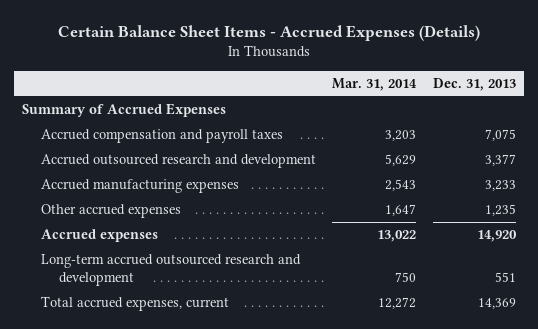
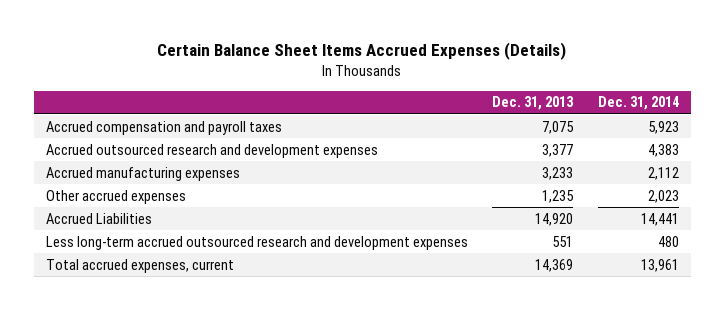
- Certain Balance Sheet Items - Accrued Expenses (Details)
+ Certain Balance Sheet Items Accrued Expenses (Details)
- | Mar. 31, 2014 | Dec. 31, 2013
+ | Dec. 31, 2013 | Dec. 31, 2014
- Summary of Accrued Expenses
- Accrued outsourced research and development | 5,629 | 3,377
+ Accrued outsourced research and development expenses | 3,377 | 4,383
- Accrued expenses | 13,022 | 14,920
- Long-term accrued outsourced research and development | 750 | 551
+ Accrued Liabilities | 14,920 | 14,441
+ Less long-term accrued outsourced research and development expenses | 551 | 480

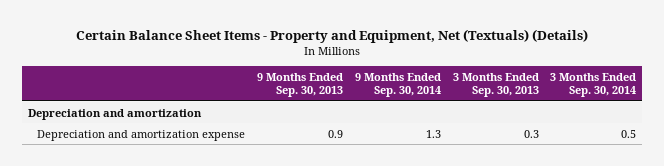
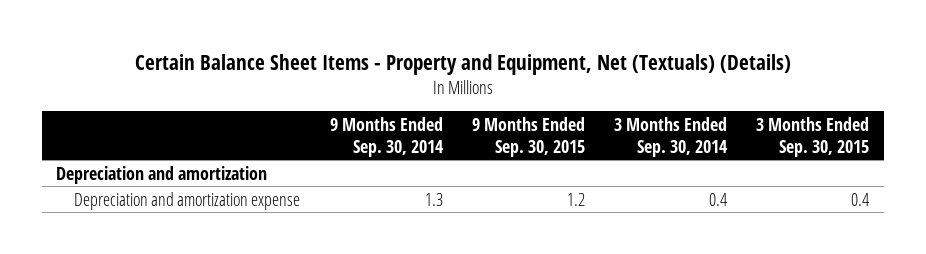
- | 9 Months Ended Sep. 30, 2013 | 9 Months Ended Sep. 30, 2014 | 3 Months Ended Sep. 30, 2013 | 3 Months Ended Sep. 30, 2014
+ | 9 Months Ended Sep. 30, 2014 | 9 Months Ended Sep. 30, 2015 | 3 Months Ended Sep. 30, 2014 | 3 Months Ended Sep. 30, 2015
- Depreciation and amortization expense | 0.9 | 1.3 | 0.3 | 0.5
+ Depreciation and amortization expense | 1.3 | 1.2 | 0.4 | 0.4

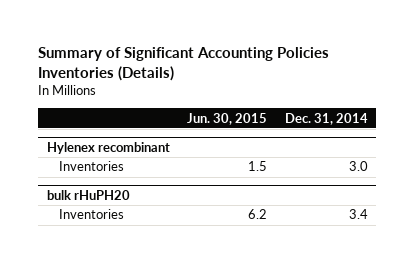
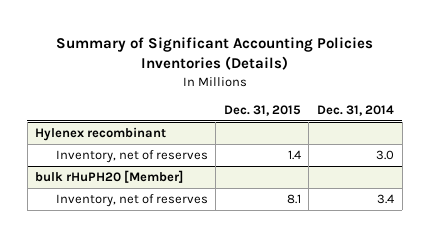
- | Jun. 30, 2015 | Dec. 31, 2014
+ | Dec. 31, 2015 | Dec. 31, 2014
@ Hylenex recombinant
- Inventories | 1.5 | 3.0
- bulk rHuPH20
- Inventories | 6.2 | 3.4
@ Hylenex recombinant
+ Inventory, net of reserves | 1.4 | 3.0
+ bulk rHuPH20 [Member]
+ Inventory, net of reserves | 8.1 | 3.4

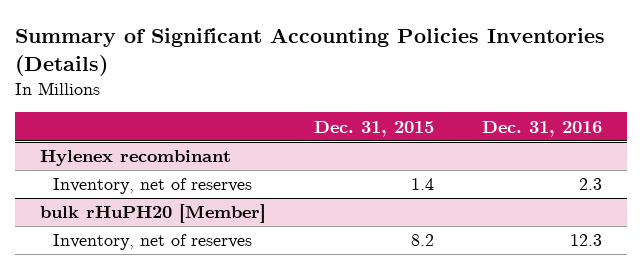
- | Dec. 31, 2015 | Dec. 31, 2014
+ | Dec. 31, 2015 | Dec. 31, 2016
@ bulk rHuPH20 [Member]
- Inventory, net of reserves | 8.1 | 3.4
+ Inventory, net of reserves | 8.2 | 12.3

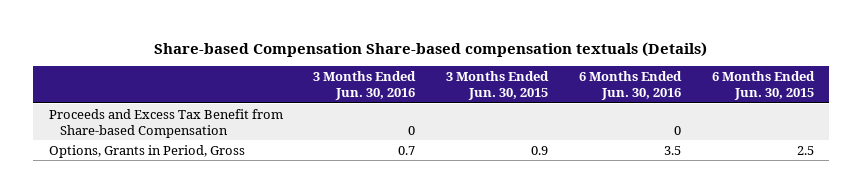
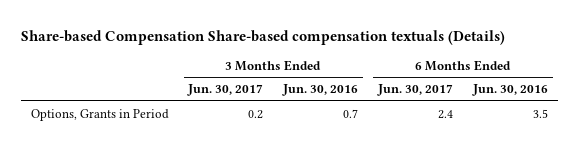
- | 3 Months Ended Jun. 30, 2016 | 3 Months Ended Jun. 30, 2015 | 6 Months Ended Jun. 30, 2016 | 6 Months Ended Jun. 30, 2015
+ | 3 Months Ended Jun. 30, 2017 | 3 Months Ended Jun. 30, 2016 | 6 Months Ended Jun. 30, 2017 | 6 Months Ended Jun. 30, 2016
- Proceeds and Excess Tax Benefit from Share-based Compensation | 0 | | 0 |
- Options, Grants in Period, Gross | 0.7 | 0.9 | 3.5 | 2.5
+ Options, Grants in Period | 0.2 | 0.7 | 2.4 | 3.5

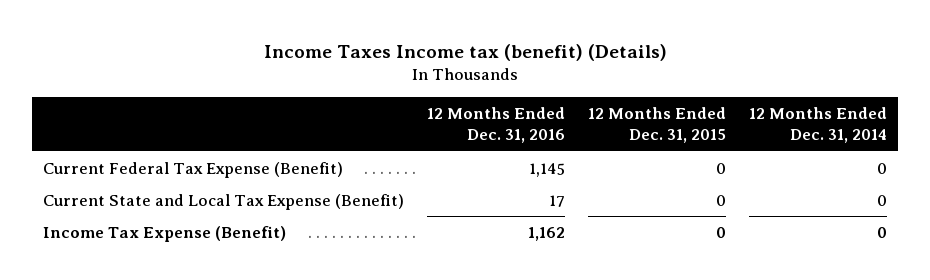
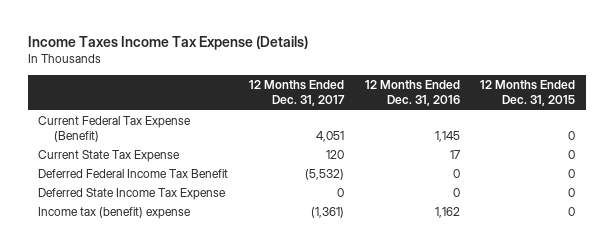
- Income Taxes Income tax (benefit) (Details)
+ Income Taxes Income Tax Expense (Details)
- | 12 Months Ended Dec. 31, 2016 | 12 Months Ended Dec. 31, 2015 | 12 Months Ended Dec. 31, 2014
+ | 12 Months Ended Dec. 31, 2017 | 12 Months Ended Dec. 31, 2016 | 12 Months Ended Dec. 31, 2015
- Current State and Local Tax Expense (Benefit) | 17 | 0 | 0
- Income Tax Expense (Benefit) | 1,162 | 0 | 0
+ Current State Tax Expense | 120 | 17 | 0
+ Deferred Federal Income Tax Benefit | (5,532) | 0 | 0
+ Deferred State Income Tax Expense | 0 | 0 | 0
+ Income tax (benefit) expense | (1,361) | 1,162 | 0

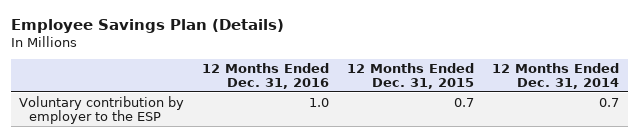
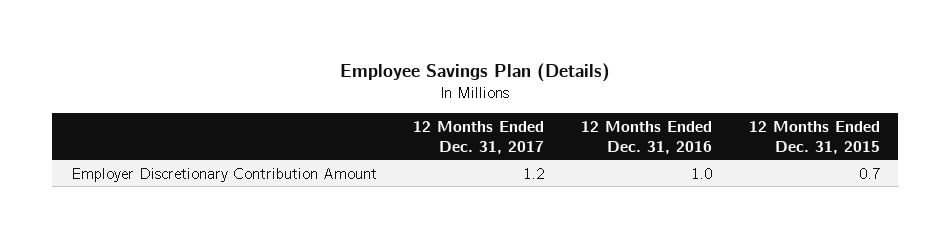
- | 12 Months Ended Dec. 31, 2016 | 12 Months Ended Dec. 31, 2015 | 12 Months Ended Dec. 31, 2014
+ | 12 Months Ended Dec. 31, 2017 | 12 Months Ended Dec. 31, 2016 | 12 Months Ended Dec. 31, 2015
- Voluntary contribution by employer to the ESP | 1.0 | 0.7 | 0.7
+ Employer Discretionary Contribution Amount | 1.2 | 1.0 | 0.7

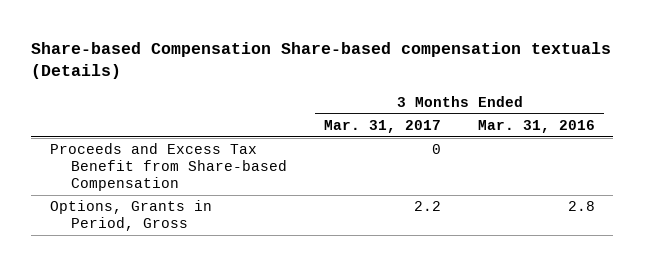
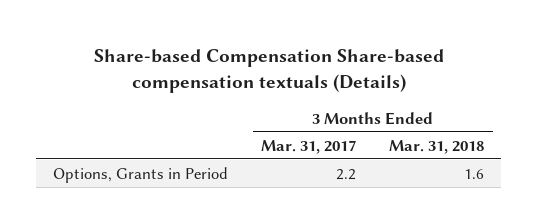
- | 3 Months Ended Mar. 31, 2017 | 3 Months Ended Mar. 31, 2016
+ | 3 Months Ended Mar. 31, 2017 | 3 Months Ended Mar. 31, 2018
- Proceeds and Excess Tax Benefit from Share-based Compensation | 0 |
- Options, Grants in Period, Gross | 2.2 | 2.8
+ Options, Grants in Period | 2.2 | 1.6

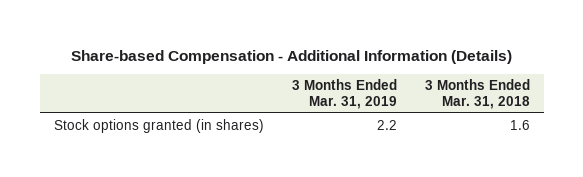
- Share-based Compensation Share-based compensation textuals (Details)
+ Share-based Compensation - Additional Information (Details)
- | 3 Months Ended Mar. 31, 2017 | 3 Months Ended Mar. 31, 2018
+ | 3 Months Ended Mar. 31, 2019 | 3 Months Ended Mar. 31, 2018
- Options, Grants in Period | 2.2 | 1.6
+ Stock options granted (in shares) | 2.2 | 1.6

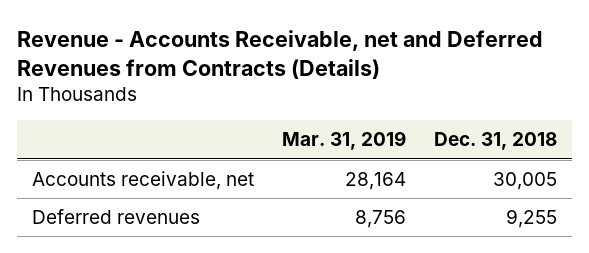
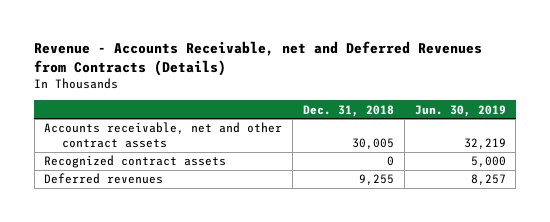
- | Mar. 31, 2019 | Dec. 31, 2018
+ | Dec. 31, 2018 | Jun. 30, 2019
- Accounts receivable, net | 28,164 | 30,005
+ Accounts receivable, net and other contract assets | 30,005 | 32,219
+ Recognized contract assets | 0 | 5,000

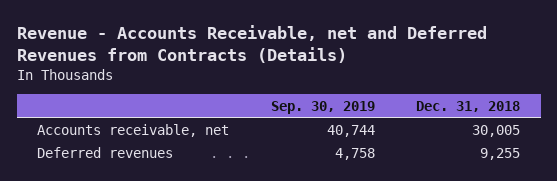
- | Dec. 31, 2018 | Jun. 30, 2019
+ | Sep. 30, 2019 | Dec. 31, 2018
- Accounts receivable, net and other contract assets | 30,005 | 32,219
- Recognized contract assets | 0 | 5,000
+ Accounts receivable, net | 40,744 | 30,005

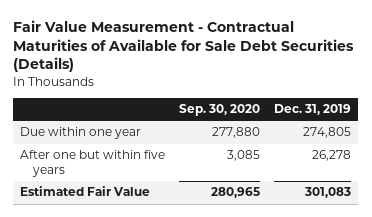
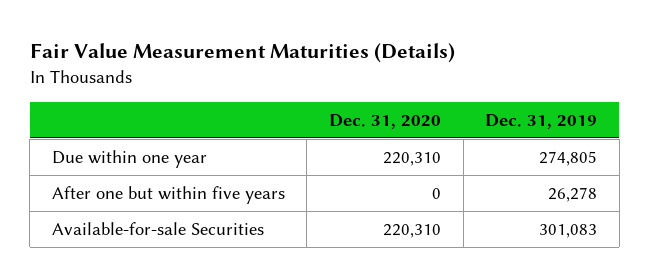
- Fair Value Measurement - Contractual Maturities of Available for Sale Debt Securities (Details)
+ Fair Value Measurement Maturities (Details)
- | Sep. 30, 2020 | Dec. 31, 2019
+ | Dec. 31, 2020 | Dec. 31, 2019
- Estimated Fair Value | 280,965 | 301,083
+ Available-for-sale Securities | 220,310 | 301,083

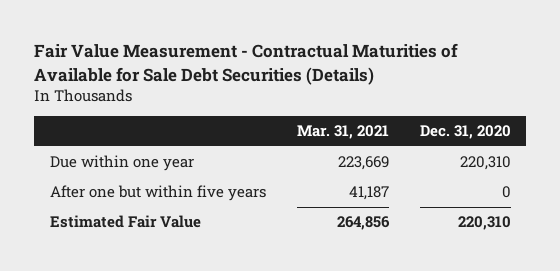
- Fair Value Measurement Maturities (Details)
+ Fair Value Measurement - Contractual Maturities of Available for Sale Debt Securities (Details)
- | Dec. 31, 2020 | Dec. 31, 2019
+ | Mar. 31, 2021 | Dec. 31, 2020
- Available-for-sale Securities | 220,310 | 301,083
+ Estimated Fair Value | 264,856 | 220,310

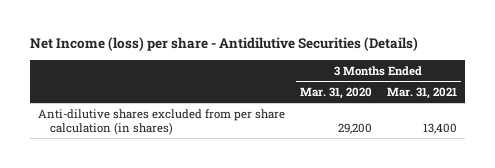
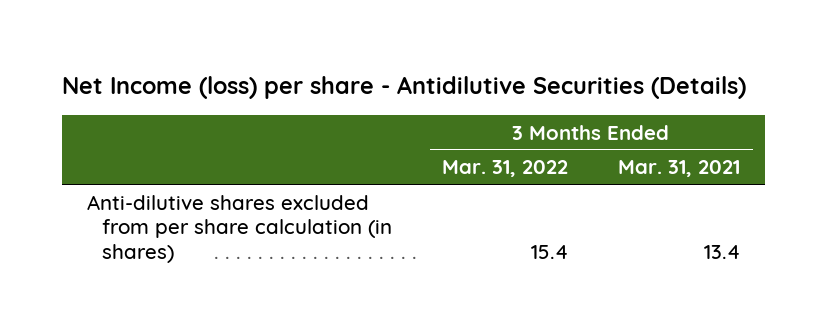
- | 3 Months Ended Mar. 31, 2020 | 3 Months Ended Mar. 31, 2021
+ | 3 Months Ended Mar. 31, 2022 | 3 Months Ended Mar. 31, 2021
- Anti-dilutive shares excluded from per share calculation (in shares) | 29,200 | 13,400
+ Anti-dilutive shares excluded from per share calculation (in shares) | 15.4 | 13.4

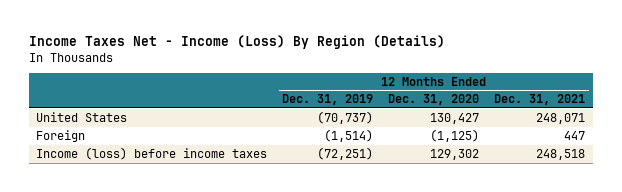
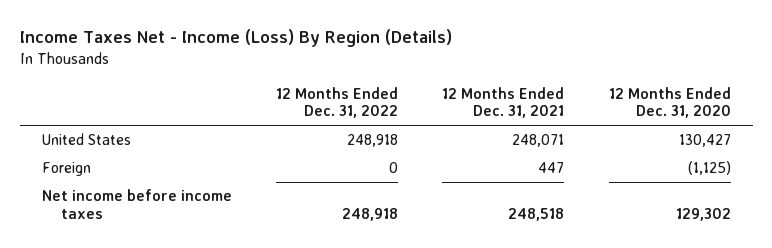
- | 12 Months Ended Dec. 31, 2019 | 12 Months Ended Dec. 31, 2020 | 12 Months Ended Dec. 31, 2021
+ | 12 Months Ended Dec. 31, 2022 | 12 Months Ended Dec. 31, 2021 | 12 Months Ended Dec. 31, 2020
- Income (loss) before income taxes | (72,251) | 129,302 | 248,518
+ Net income before income taxes | 248,918 | 248,518 | 129,302

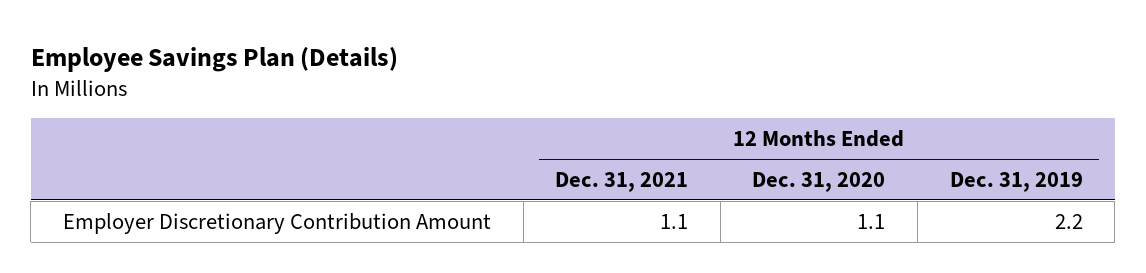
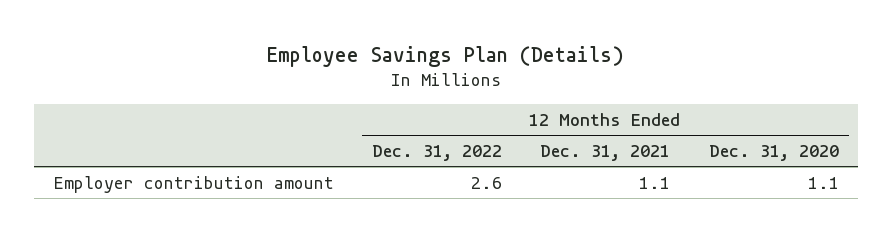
- | 12 Months Ended Dec. 31, 2021 | 12 Months Ended Dec. 31, 2020 | 12 Months Ended Dec. 31, 2019
+ | 12 Months Ended Dec. 31, 2022 | 12 Months Ended Dec. 31, 2021 | 12 Months Ended Dec. 31, 2020
- Employer Discretionary Contribution Amount | 1.1 | 1.1 | 2.2
+ Employer contribution amount | 2.6 | 1.1 | 1.1

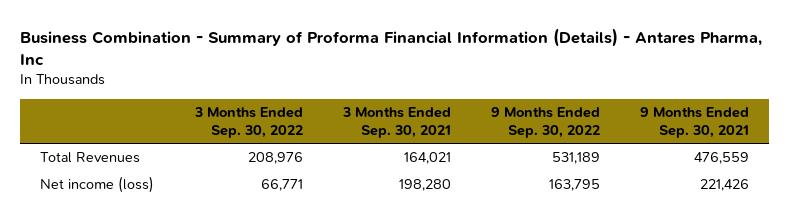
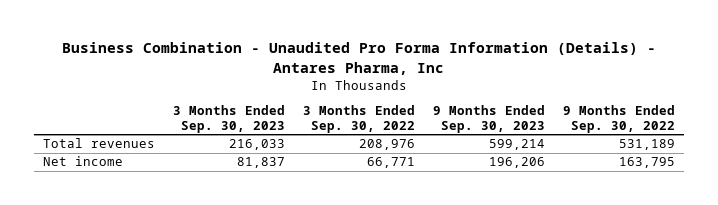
- Business Combination - Summary of Proforma Financial Information (Details) - Antares Pharma, Inc
+ Business Combination - Unaudited Pro Forma Information (Details) - Antares Pharma, Inc
- | 3 Months Ended Sep. 30, 2022 | 3 Months Ended Sep. 30, 2021 | 9 Months Ended Sep. 30, 2022 | 9 Months Ended Sep. 30, 2021
+ | 3 Months Ended Sep. 30, 2023 | 3 Months Ended Sep. 30, 2022 | 9 Months Ended Sep. 30, 2023 | 9 Months Ended Sep. 30, 2022
- Total Revenues | 208,976 | 164,021 | 531,189 | 476,559
- Net income (loss) | 66,771 | 198,280 | 163,795 | 221,426
+ Total revenues | 216,033 | 208,976 | 599,214 | 531,189
+ Net income | 81,837 | 66,771 | 196,206 | 163,795

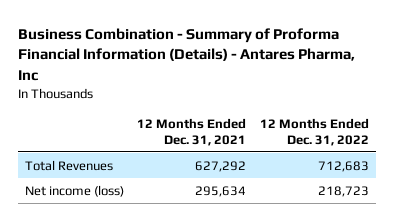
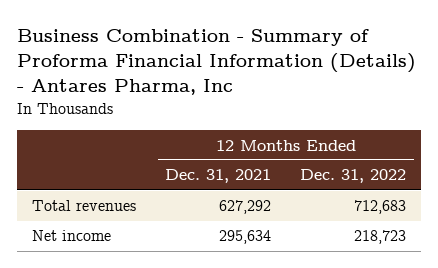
- Total Revenues | 627,292 | 712,683
- Net income (loss) | 295,634 | 218,723
+ Total revenues | 627,292 | 712,683
+ Net income | 295,634 | 218,723

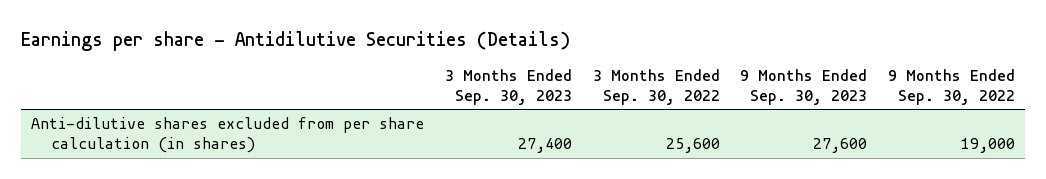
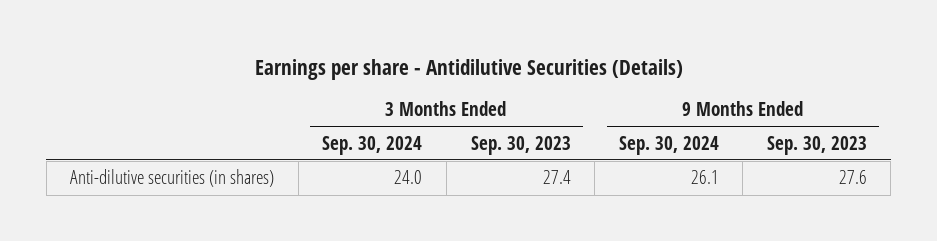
- | 3 Months Ended Sep. 30, 2023 | 3 Months Ended Sep. 30, 2022 | 9 Months Ended Sep. 30, 2023 | 9 Months Ended Sep. 30, 2022
+ | 3 Months Ended Sep. 30, 2024 | 3 Months Ended Sep. 30, 2023 | 9 Months Ended Sep. 30, 2024 | 9 Months Ended Sep. 30, 2023
- Anti-dilutive shares excluded from per share calculation (in shares) | 27,400 | 25,600 | 27,600 | 19,000
+ Anti-dilutive securities (in shares) | 24.0 | 27.4 | 26.1 | 27.6

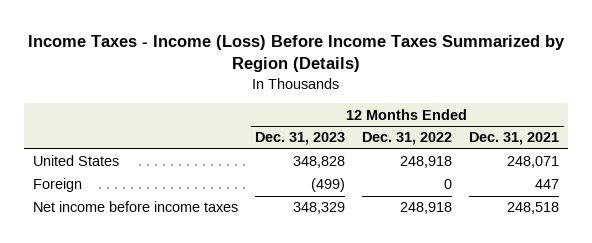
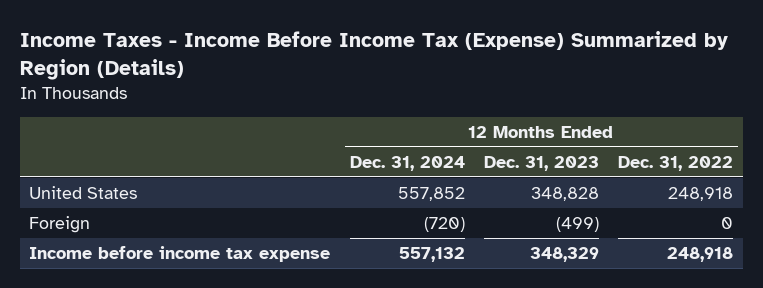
- Income Taxes - Income (Loss) Before Income Taxes Summarized by Region (Details)
+ Income Taxes - Income Before Income Tax (Expense) Summarized by Region (Details)
- | 12 Months Ended Dec. 31, 2023 | 12 Months Ended Dec. 31, 2022 | 12 Months Ended Dec. 31, 2021
+ | 12 Months Ended Dec. 31, 2024 | 12 Months Ended Dec. 31, 2023 | 12 Months Ended Dec. 31, 2022
- Net income before income taxes | 348,329 | 248,918 | 248,518
+ Income before income tax expense | 557,132 | 348,329 | 248,918

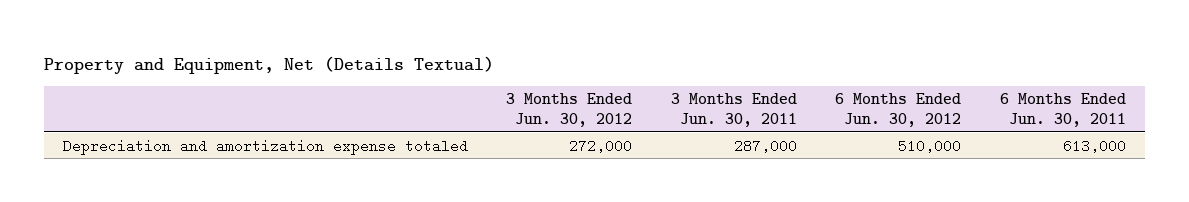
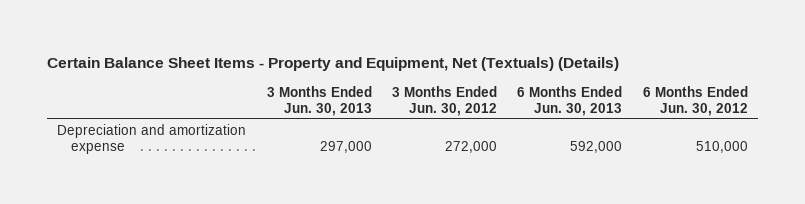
- Property and Equipment, Net (Details Textual)
+ Certain Balance Sheet Items - Property and Equipment, Net (Textuals) (Details)
- | 3 Months Ended Jun. 30, 2012 | 3 Months Ended Jun. 30, 2011 | 6 Months Ended Jun. 30, 2012 | 6 Months Ended Jun. 30, 2011
+ | 3 Months Ended Jun. 30, 2013 | 3 Months Ended Jun. 30, 2012 | 6 Months Ended Jun. 30, 2013 | 6 Months Ended Jun. 30, 2012
- Depreciation and amortization expense totaled | 272,000 | 287,000 | 510,000 | 613,000
+ Depreciation and amortization expense | 297,000 | 272,000 | 592,000 | 510,000

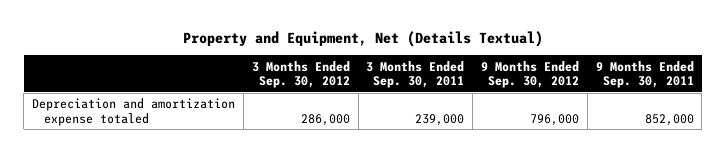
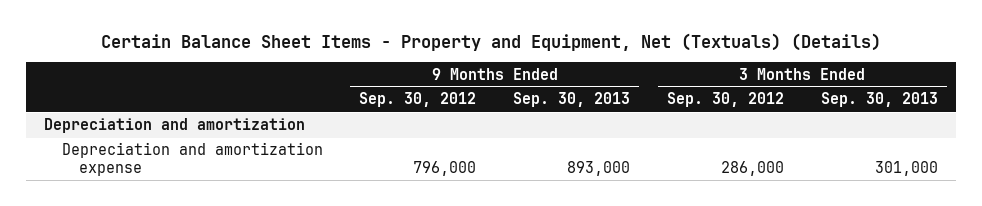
- Property and Equipment, Net (Details Textual)
+ Certain Balance Sheet Items - Property and Equipment, Net (Textuals) (Details)
- | 3 Months Ended Sep. 30, 2012 | 3 Months Ended Sep. 30, 2011 | 9 Months Ended Sep. 30, 2012 | 9 Months Ended Sep. 30, 2011
+ | 9 Months Ended Sep. 30, 2012 | 9 Months Ended Sep. 30, 2013 | 3 Months Ended Sep. 30, 2012 | 3 Months Ended Sep. 30, 2013
- Depreciation and amortization expense totaled | 286,000 | 239,000 | 796,000 | 852,000
+ Depreciation and amortization
+ Depreciation and amortization expense | 796,000 | 893,000 | 286,000 | 301,000

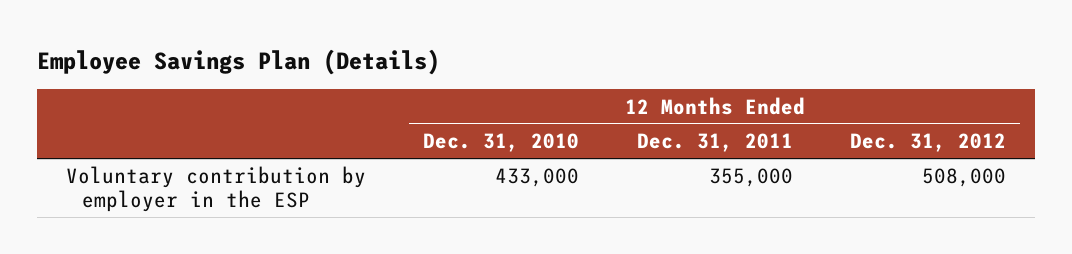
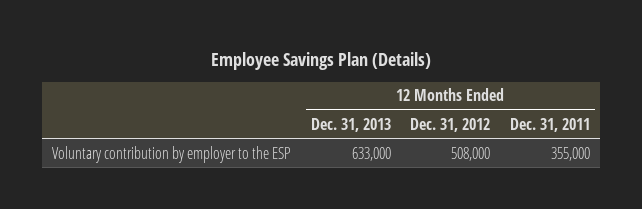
- | 12 Months Ended Dec. 31, 2010 | 12 Months Ended Dec. 31, 2011 | 12 Months Ended Dec. 31, 2012
+ | 12 Months Ended Dec. 31, 2013 | 12 Months Ended Dec. 31, 2012 | 12 Months Ended Dec. 31, 2011
- Voluntary contribution by employer in the ESP | 433,000 | 355,000 | 508,000
+ Voluntary contribution by employer to the ESP | 633,000 | 508,000 | 355,000

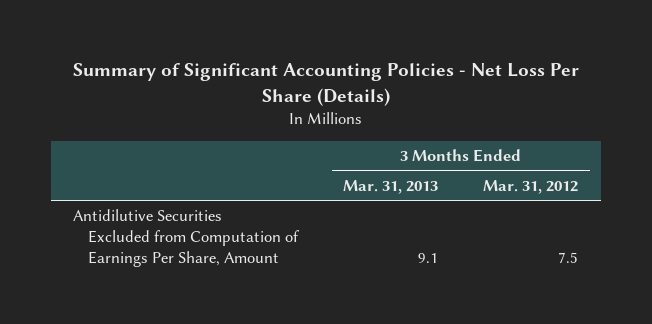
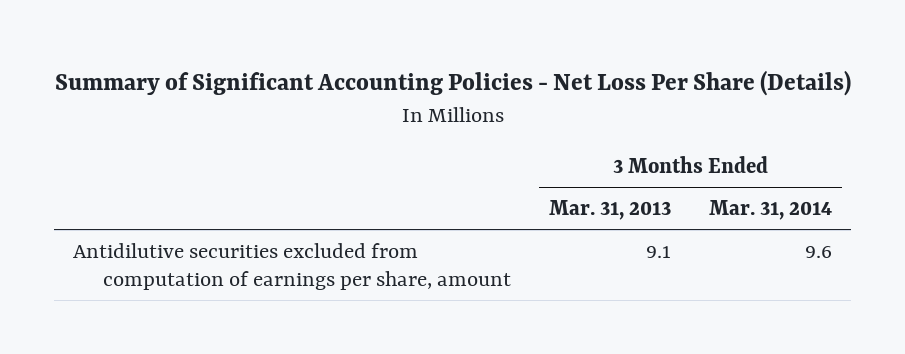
- | 3 Months Ended Mar. 31, 2013 | 3 Months Ended Mar. 31, 2012
+ | 3 Months Ended Mar. 31, 2013 | 3 Months Ended Mar. 31, 2014
- Antidilutive Securities Excluded from Computation of Earnings Per Share, Amount | 9.1 | 7.5
+ Antidilutive securities excluded from computation of earnings per share, amount | 9.1 | 9.6

